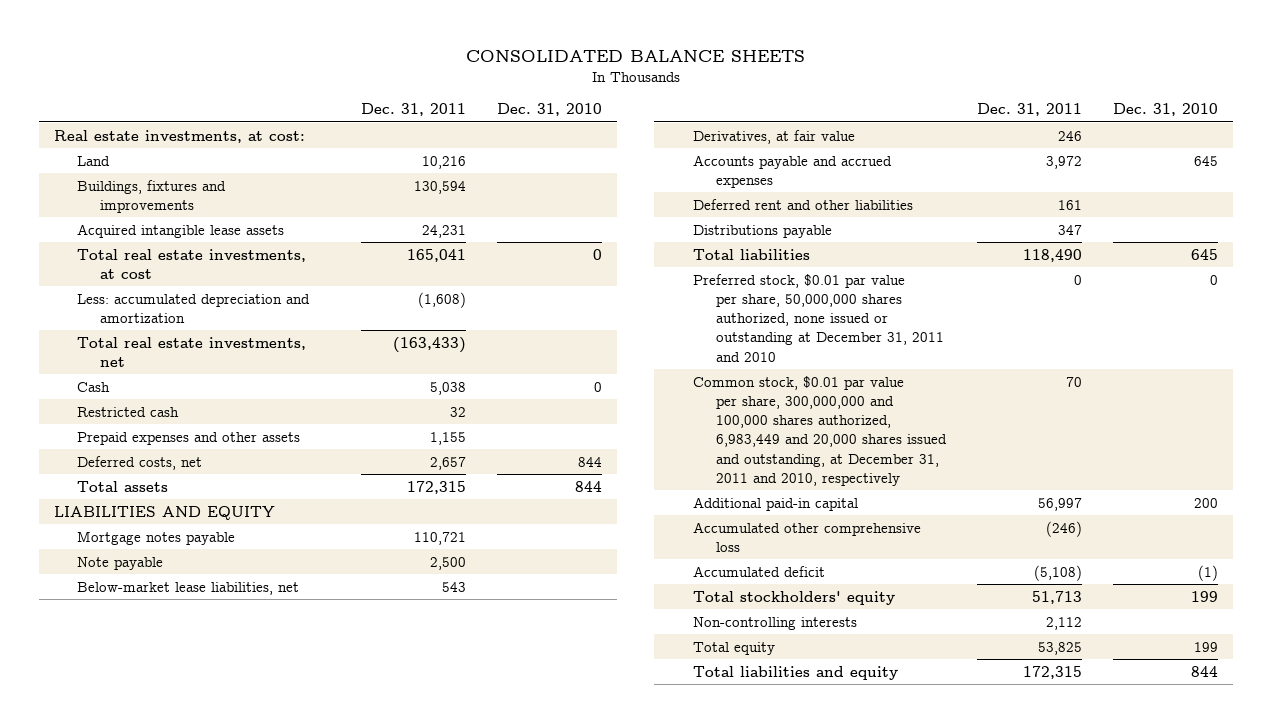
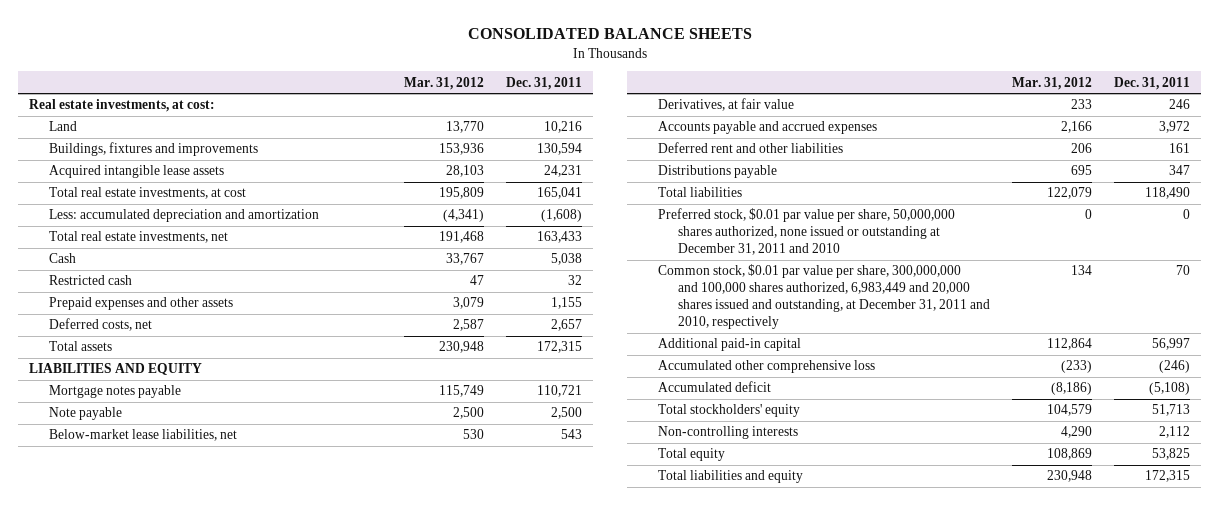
- | Dec. 31, 2011 | Dec. 31, 2010
+ | Mar. 31, 2012 | Dec. 31, 2011
- Total real estate investments, net | (163,433) |
+ Total real estate investments, net | 191,468 | 163,433

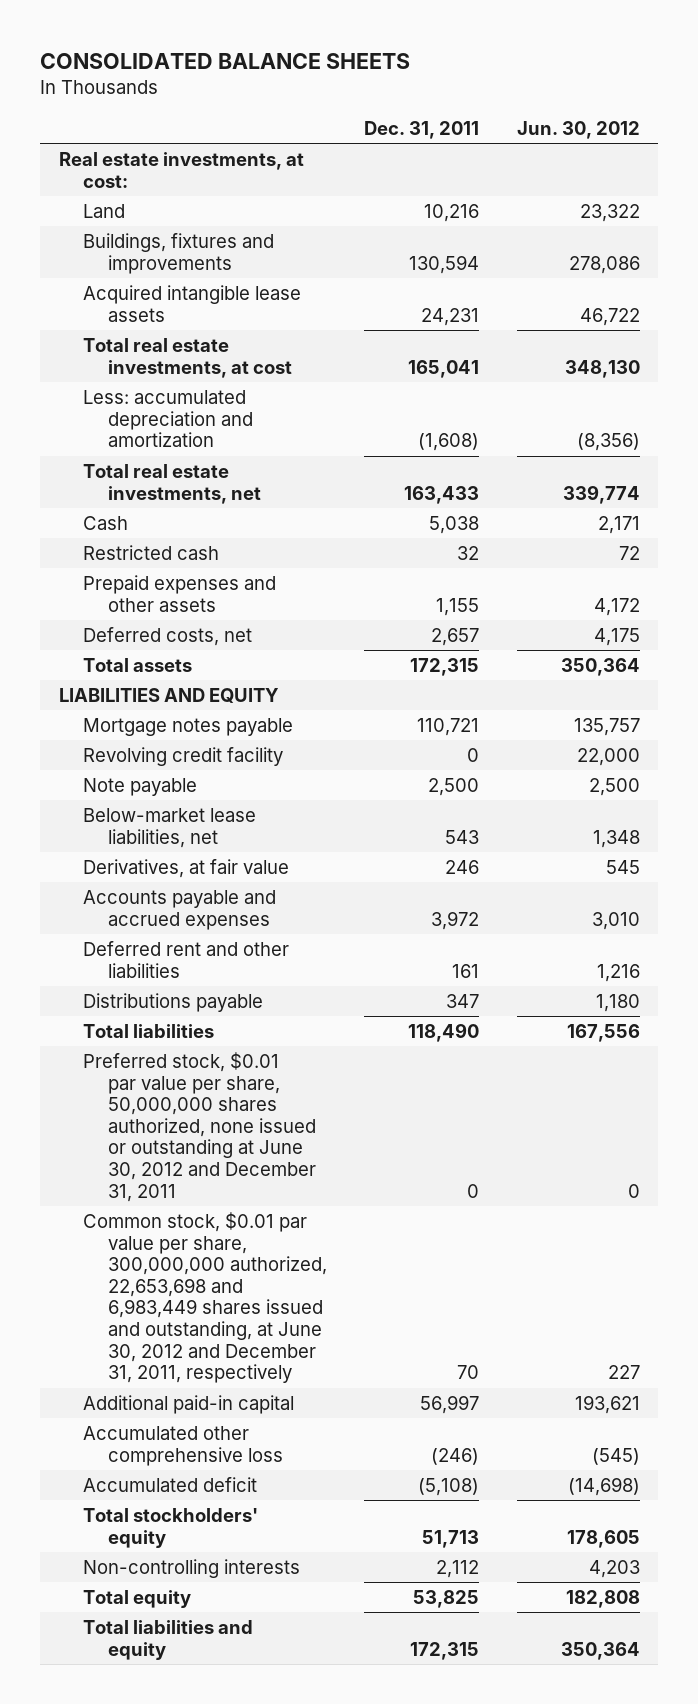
- | Mar. 31, 2012 | Dec. 31, 2011
+ | Dec. 31, 2011 | Jun. 30, 2012
+ Revolving credit facility | 0 | 22,000
- Preferred stock, $0.01 par value per share, 50,000,000 shares authorized, none issued or outstanding at December 31, 2011 and 2010 | 0 | 0
- Common stock, $0.01 par value per share, 300,000,000 and 100,000 shares authorized, 6,983,449 and 20,000 shares issued and outstanding, at December 31, 2011 and 2010, respectively | 134 | 70
+ Preferred stock, $0.01 par value per share, 50,000,000 shares authorized, none issued or outstanding at June 30, 2012 and December 31, 2011 | 0 | 0
+ Common stock, $0.01 par value per share, 300,000,000 authorized, 22,653,698 and 6,983,449 shares issued and outstanding, at June 30, 2012 and December 31, 2011, respectively | 70 | 227

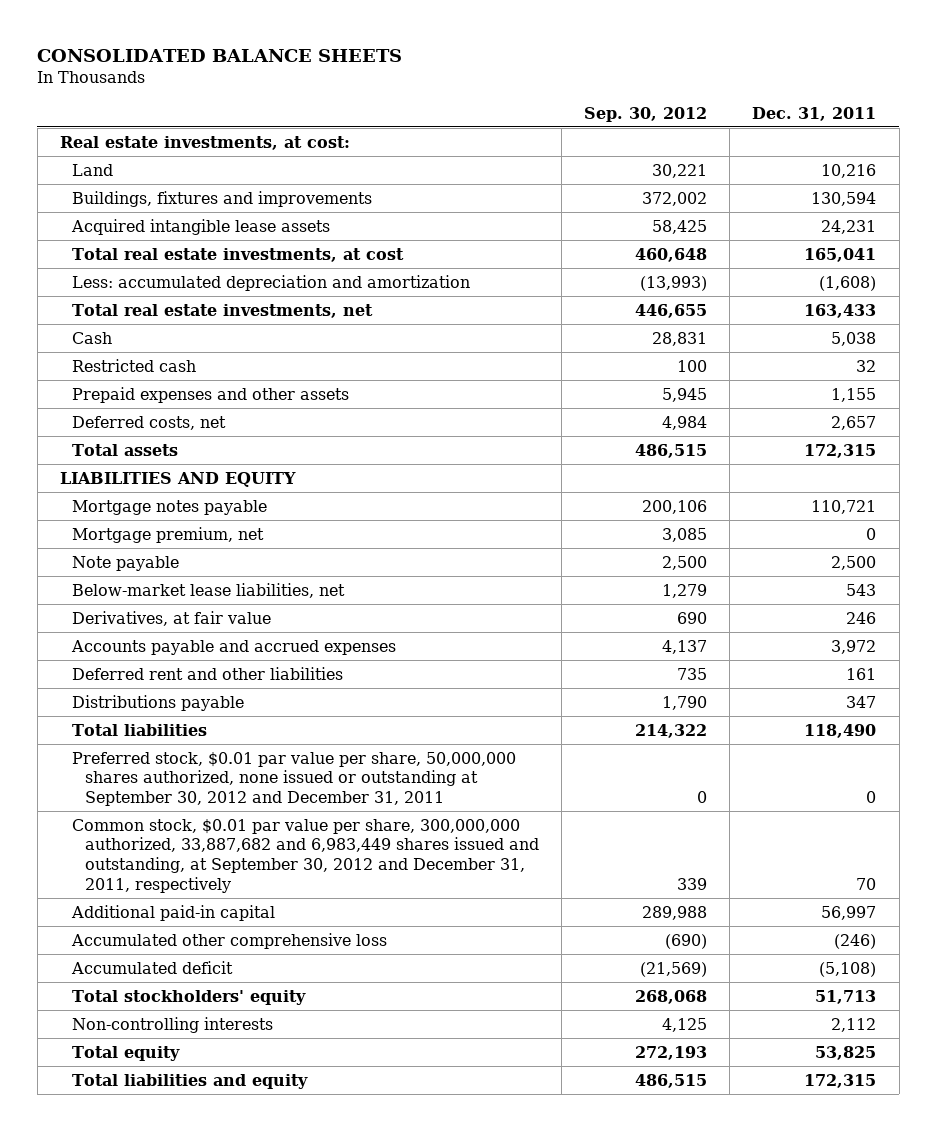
- | Dec. 31, 2011 | Jun. 30, 2012
+ | Sep. 30, 2012 | Dec. 31, 2011
- Revolving credit facility | 0 | 22,000
+ Mortgage premium, net | 3,085 | 0
- Preferred stock, $0.01 par value per share, 50,000,000 shares authorized, none issued or outstanding at June 30, 2012 and December 31, 2011 | 0 | 0
- Common stock, $0.01 par value per share, 300,000,000 authorized, 22,653,698 and 6,983,449 shares issued and outstanding, at June 30, 2012 and December 31, 2011, respectively | 70 | 227
+ Preferred stock, $0.01 par value per share, 50,000,000 shares authorized, none issued or outstanding at September 30, 2012 and December 31, 2011 | 0 | 0
+ Common stock, $0.01 par value per share, 300,000,000 authorized, 33,887,682 and 6,983,449 shares issued and outstanding, at September 30, 2012 and December 31, 2011, respectively | 339 | 70

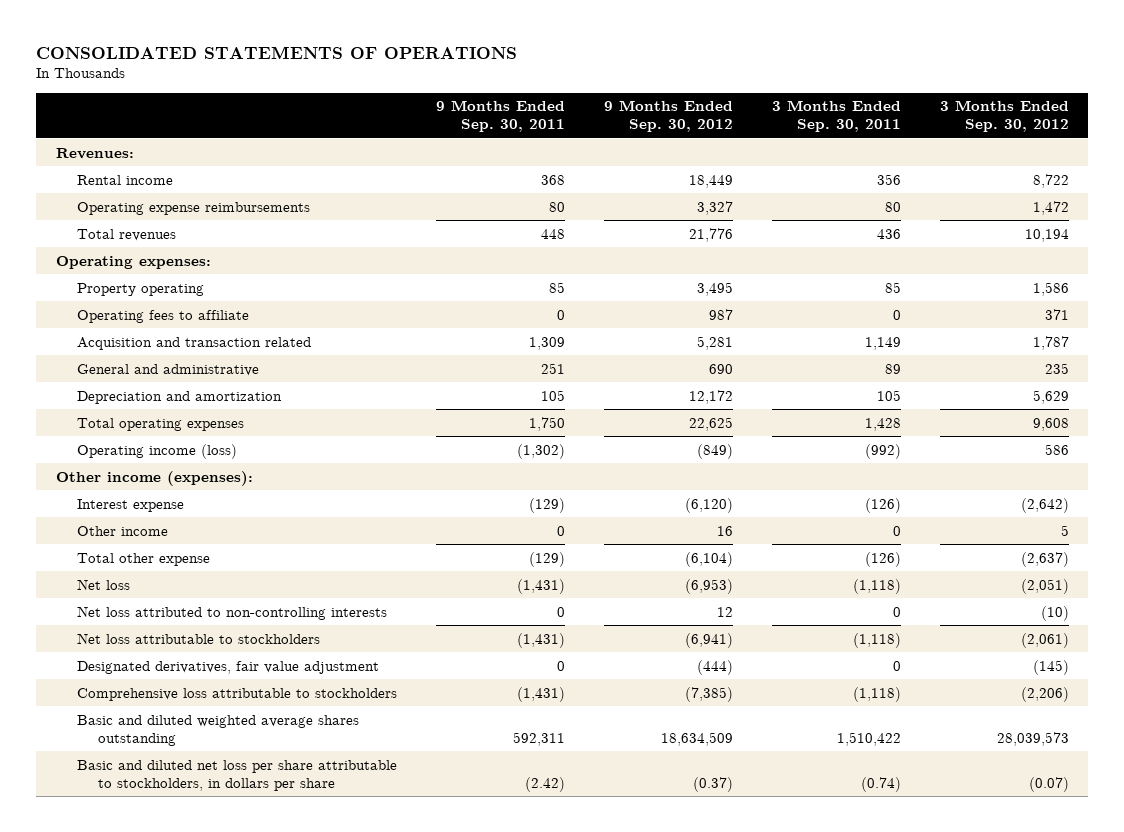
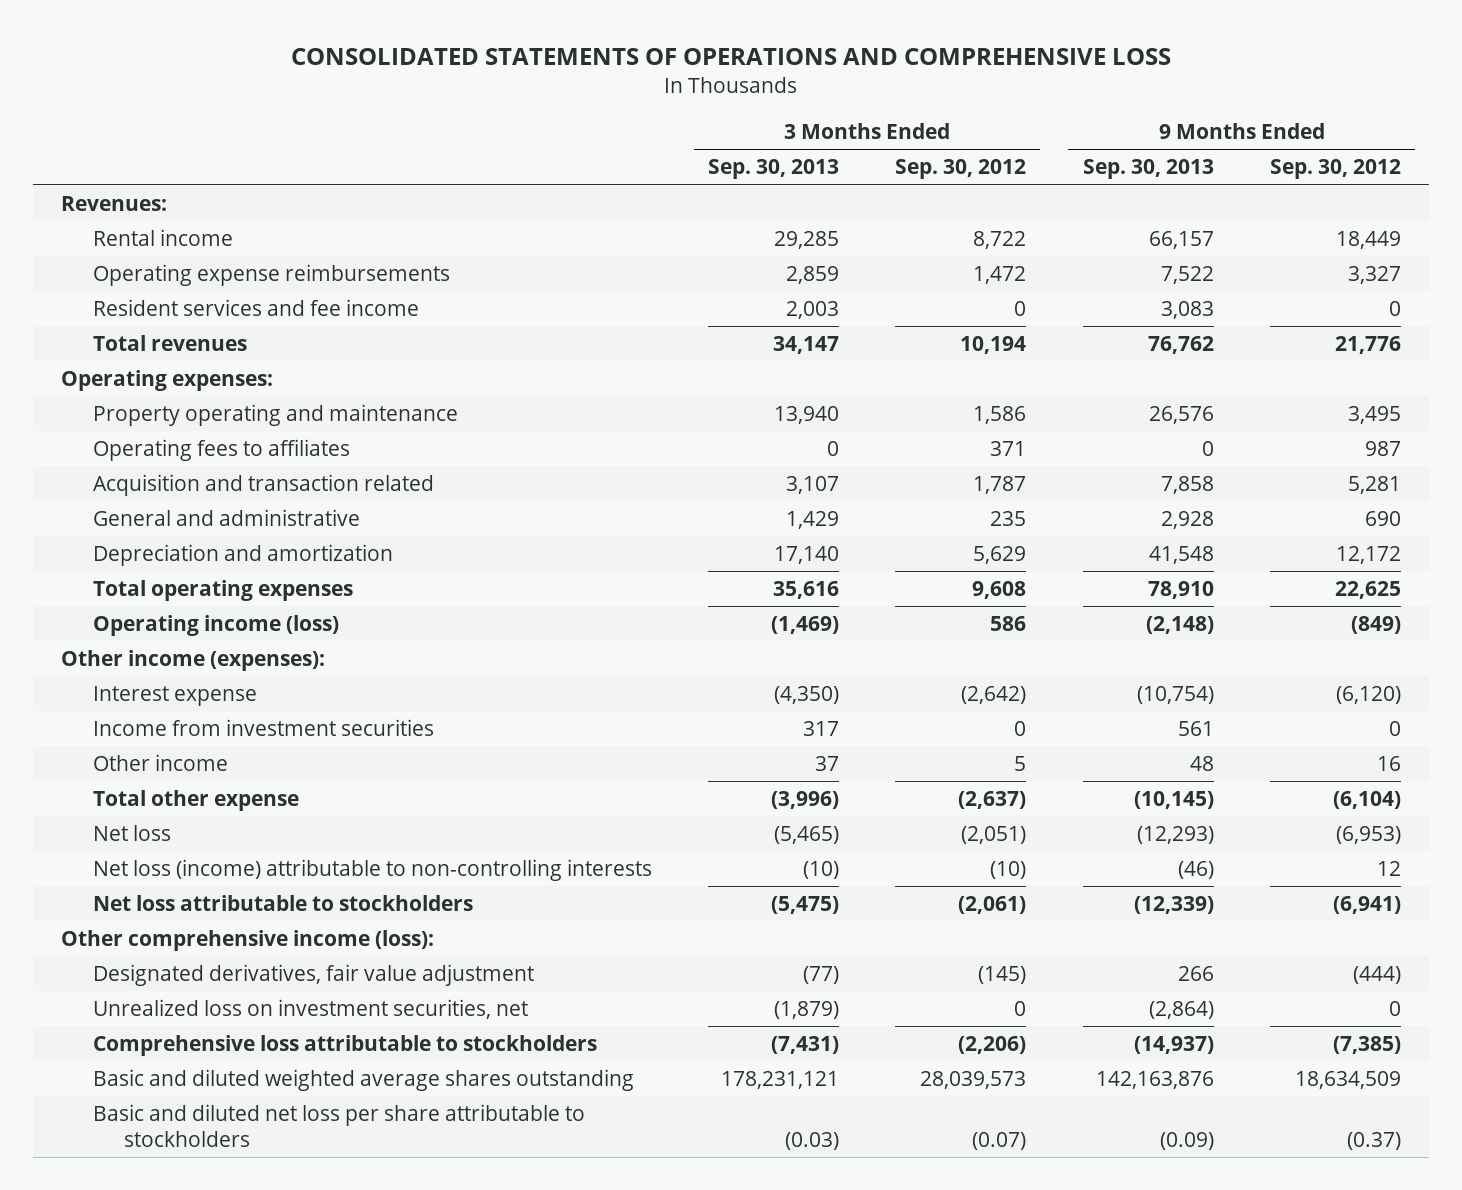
- CONSOLIDATED STATEMENTS OF OPERATIONS
+ CONSOLIDATED STATEMENTS OF OPERATIONS AND COMPREHENSIVE LOSS
- | 9 Months Ended Sep. 30, 2011 | 9 Months Ended Sep. 30, 2012 | 3 Months Ended Sep. 30, 2011 | 3 Months Ended Sep. 30, 2012
+ | 3 Months Ended Sep. 30, 2013 | 3 Months Ended Sep. 30, 2012 | 9 Months Ended Sep. 30, 2013 | 9 Months Ended Sep. 30, 2012
+ Resident services and fee income | 2,003 | 0 | 3,083 | 0
- Property operating | 85 | 3,495 | 85 | 1,586
- Operating fees to affiliate | 0 | 987 | 0 | 371
+ Property operating and maintenance | 13,940 | 1,586 | 26,576 | 3,495
+ Operating fees to affiliates | 0 | 371 | 0 | 987
+ Income from investment securities | 317 | 0 | 561 | 0
- Net loss attributed to non-controlling interests | 0 | 12 | 0 | (10)
+ Net loss (income) attributable to non-controlling interests | (10) | (10) | (46) | 12
+ Other comprehensive income (loss):
+ Unrealized loss on investment securities, net | (1,879) | 0 | (2,864) | 0
- Basic and diluted net loss per share attributable to stockholders, in dollars per share | (2.42) | (0.37) | (0.74) | (0.07)
+ Basic and diluted net loss per share attributable to stockholders | (0.03) | (0.07) | (0.09) | (0.37)

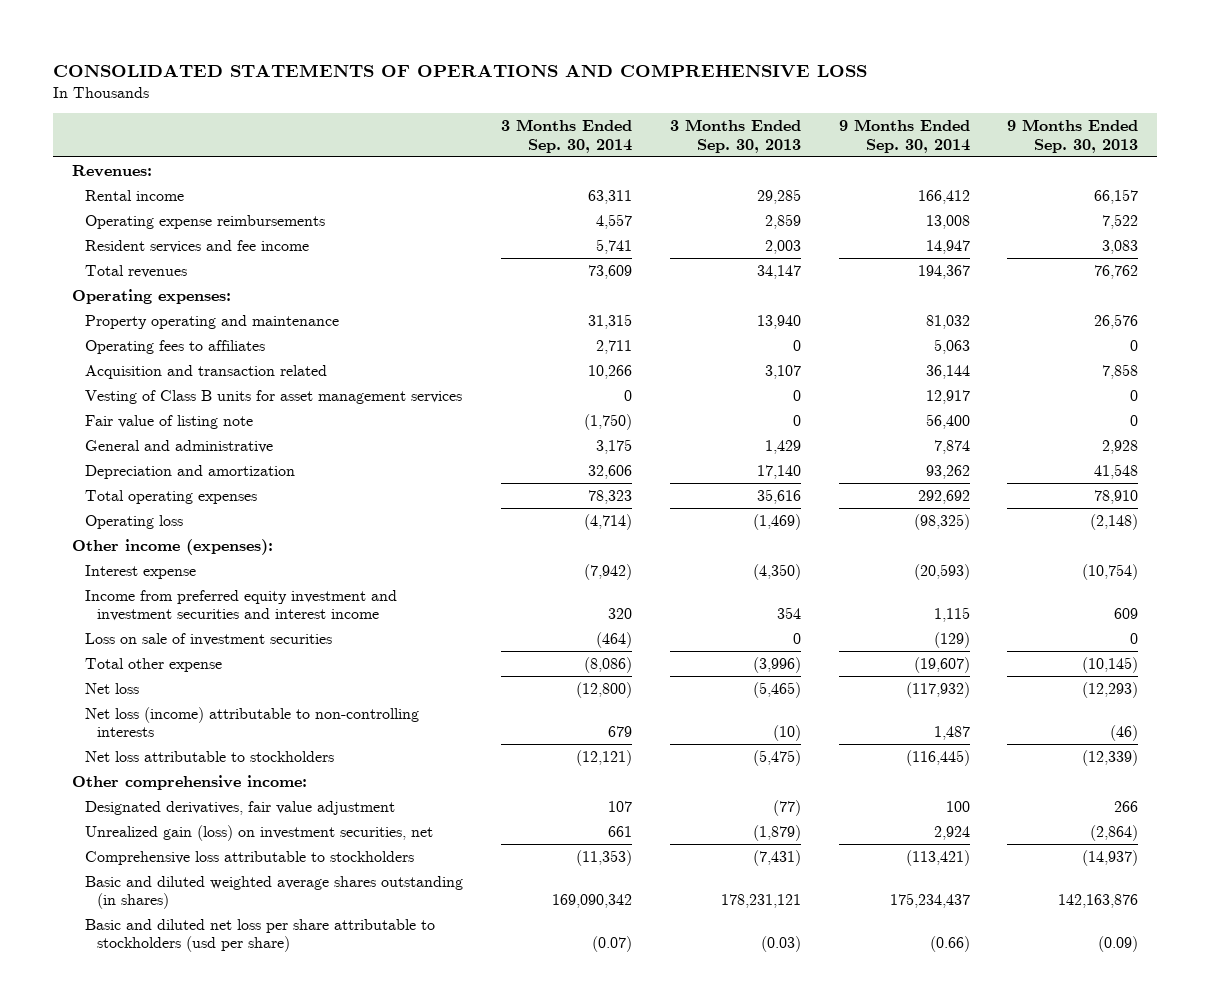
- | 3 Months Ended Sep. 30, 2013 | 3 Months Ended Sep. 30, 2012 | 9 Months Ended Sep. 30, 2013 | 9 Months Ended Sep. 30, 2012
+ | 3 Months Ended Sep. 30, 2014 | 3 Months Ended Sep. 30, 2013 | 9 Months Ended Sep. 30, 2014 | 9 Months Ended Sep. 30, 2013
+ Vesting of Class B units for asset management services | 0 | 0 | 12,917 | 0
+ Fair value of listing note | (1,750) | 0 | 56,400 | 0
- Operating income (loss) | (1,469) | 586 | (2,148) | (849)
+ Operating loss | (4,714) | (1,469) | (98,325) | (2,148)
- Income from investment securities | 317 | 0 | 561 | 0
- Other income | 37 | 5 | 48 | 16
+ Income from preferred equity investment and investment securities and interest income | 320 | 354 | 1,115 | 609
+ Loss on sale of investment securities | (464) | 0 | (129) | 0
- Other comprehensive income (loss):
+ Other comprehensive income:
- Unrealized loss on investment securities, net | (1,879) | 0 | (2,864) | 0
+ Unrealized gain (loss) on investment securities, net | 661 | (1,879) | 2,924 | (2,864)
- Basic and diluted weighted average shares outstanding | 178,231,121 | 28,039,573 | 142,163,876 | 18,634,509
- Basic and diluted net loss per share attributable to stockholders | (0.03) | (0.07) | (0.09) | (0.37)
+ Basic and diluted weighted average shares outstanding (in shares) | 169,090,342 | 178,231,121 | 175,234,437 | 142,163,876
+ Basic and diluted net loss per share attributable to stockholders (usd per share) | (0.07) | (0.03) | (0.66) | (0.09)

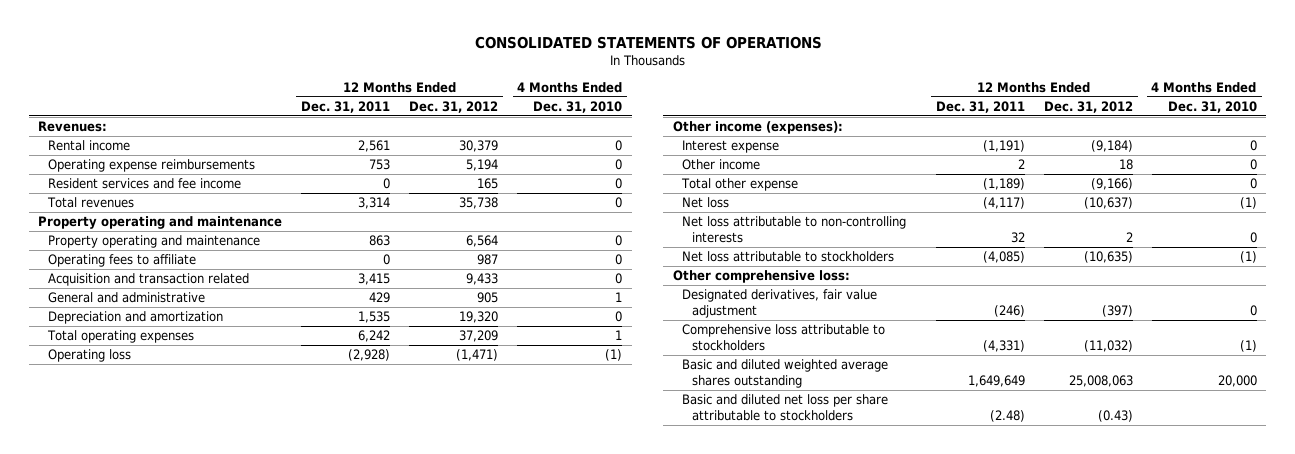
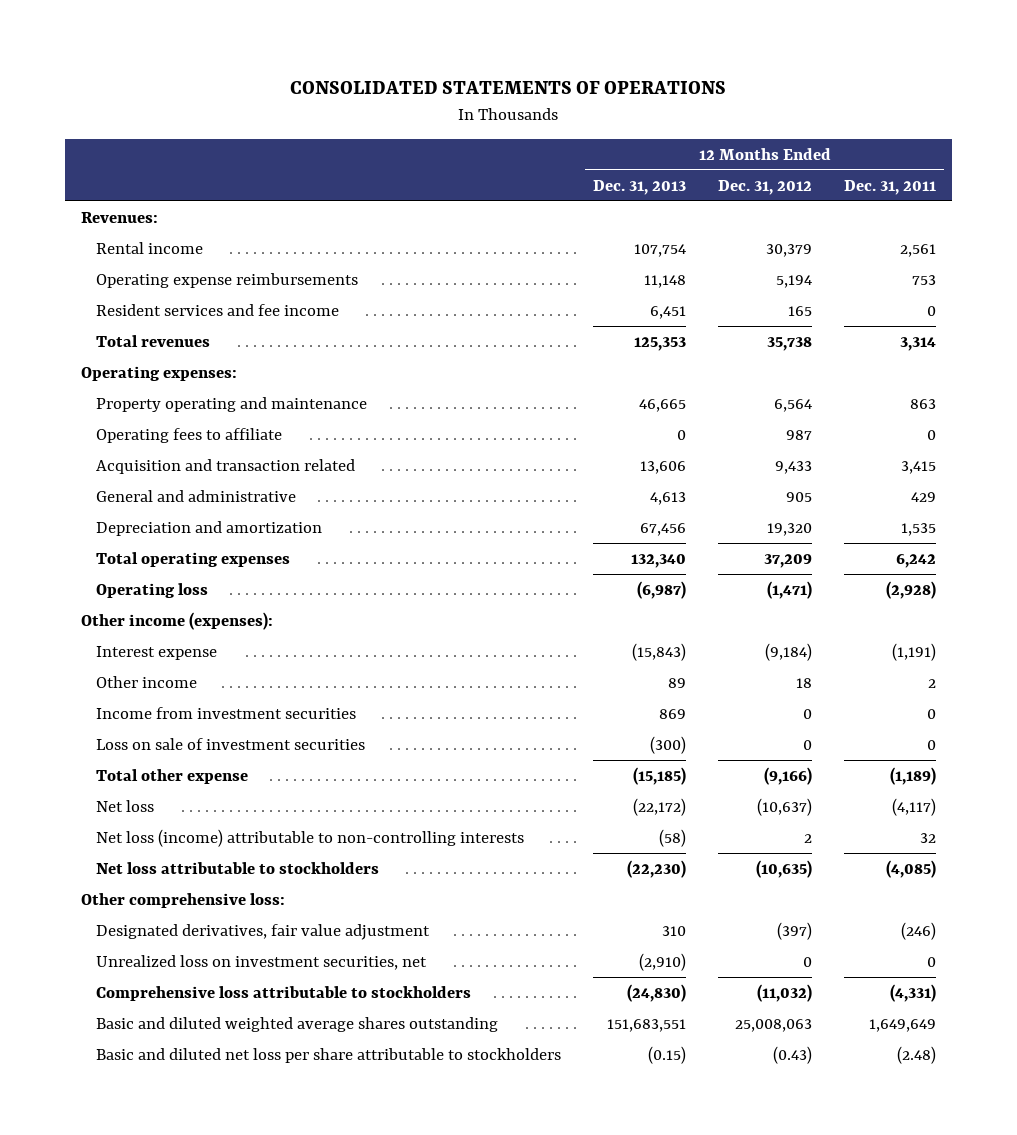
- | 12 Months Ended Dec. 31, 2011 | 12 Months Ended Dec. 31, 2012 | 4 Months Ended Dec. 31, 2010
+ | 12 Months Ended Dec. 31, 2013 | 12 Months Ended Dec. 31, 2012 | 12 Months Ended Dec. 31, 2011
- Property operating and maintenance
+ Operating expenses:
+ Income from investment securities | 869 | 0 | 0
+ Loss on sale of investment securities | (300) | 0 | 0
- Net loss attributable to non-controlling interests | 32 | 2 | 0
+ Net loss (income) attributable to non-controlling interests | (58) | 2 | 32
+ Unrealized loss on investment securities, net | (2,910) | 0 | 0

